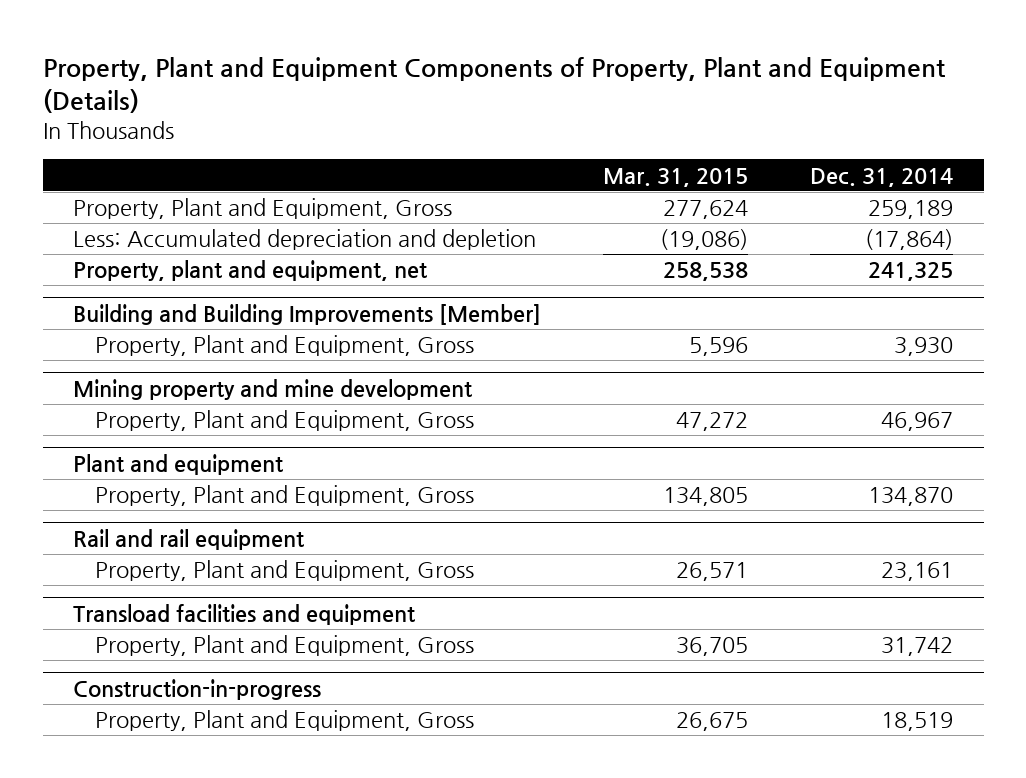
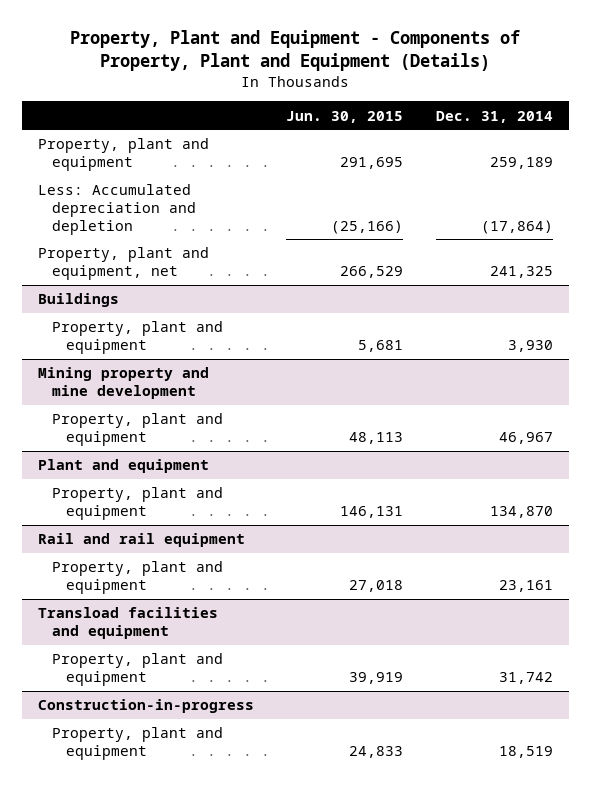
- Property, Plant and Equipment Components of Property, Plant and Equipment (Details)
+ Property, Plant and Equipment - Components of Property, Plant and Equipment (Details)
- | Mar. 31, 2015 | Dec. 31, 2014
+ | Jun. 30, 2015 | Dec. 31, 2014
- Property, Plant and Equipment, Gross | 277,624 | 259,189
+ Property, plant and equipment | 291,695 | 259,189
- Building and Building Improvements [Member]
- Property, Plant and Equipment, Gross | 5,596 | 3,930
+ Buildings
+ Property, plant and equipment | 5,681 | 3,930
@ Mining property and mine development
- Property, Plant and Equipment, Gross | 47,272 | 46,967
+ Property, plant and equipment | 48,113 | 46,967
@ Plant and equipment
- Property, Plant and Equipment, Gross | 134,805 | 134,870
+ Property, plant and equipment | 146,131 | 134,870
@ Rail and rail equipment
- Property, Plant and Equipment, Gross | 26,571 | 23,161
+ Property, plant and equipment | 27,018 | 23,161
@ Transload facilities and equipment
- Property, Plant and Equipment, Gross | 36,705 | 31,742
+ Property, plant and equipment | 39,919 | 31,742
@ Construction-in-progress
- Property, Plant and Equipment, Gross | 26,675 | 18,519
+ Property, plant and equipment | 24,833 | 18,519

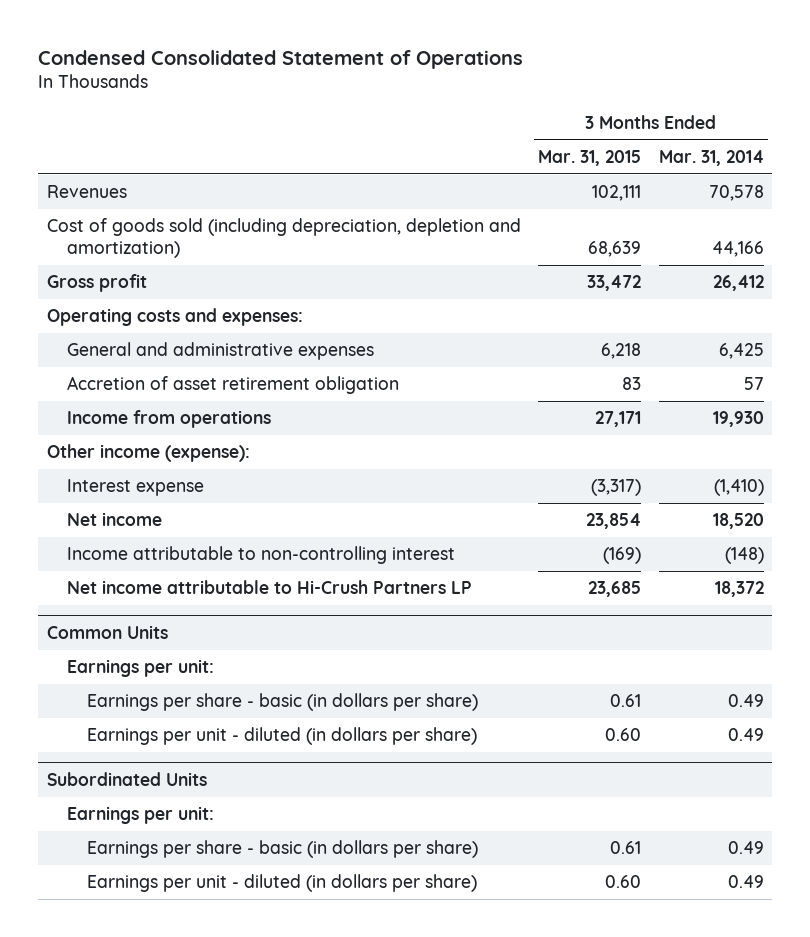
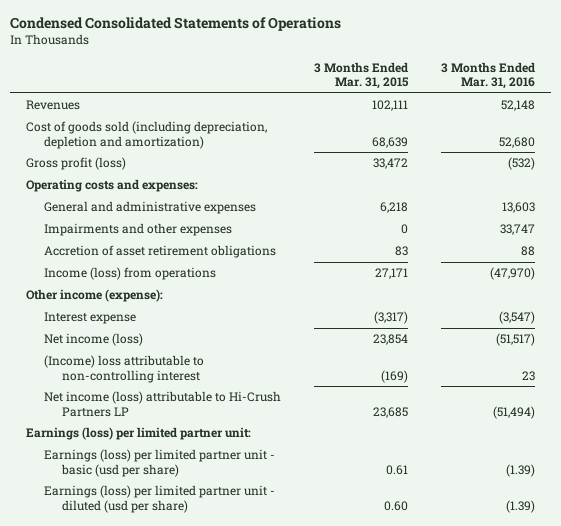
- Condensed Consolidated Statement of Operations
+ Condensed Consolidated Statements of Operations
- | 3 Months Ended Mar. 31, 2015 | 3 Months Ended Mar. 31, 2014
+ | 3 Months Ended Mar. 31, 2015 | 3 Months Ended Mar. 31, 2016
- Gross profit | 33,472 | 26,412
+ Gross profit (loss) | 33,472 | (532)
- Accretion of asset retirement obligation | 83 | 57
- Income from operations | 27,171 | 19,930
+ Impairments and other expenses | 0 | 33,747
+ Accretion of asset retirement obligations | 83 | 88
+ Income (loss) from operations | 27,171 | (47,970)
- Net income | 23,854 | 18,520
- Income attributable to non-controlling interest | (169) | (148)
- Net income attributable to Hi-Crush Partners LP | 23,685 | 18,372
- Common Units
- Earnings per unit:
- Earnings per share - basic (in dollars per share) | 0.61 | 0.49
- Earnings per unit - diluted (in dollars per share) | 0.60 | 0.49
- Subordinated Units
- Earnings per unit:
- Earnings per share - basic (in dollars per share) | 0.61 | 0.49
- Earnings per unit - diluted (in dollars per share) | 0.60 | 0.49
+ Net income (loss) | 23,854 | (51,517)
+ (Income) loss attributable to non-controlling interest | (169) | 23
+ Net income (loss) attributable to Hi-Crush Partners LP | 23,685 | (51,494)
+ Earnings (loss) per limited partner unit:
+ Earnings (loss) per limited partner unit - basic (usd per share) | 0.61 | (1.39)
+ Earnings (loss) per limited partner unit - diluted (usd per share) | 0.60 | (1.39)

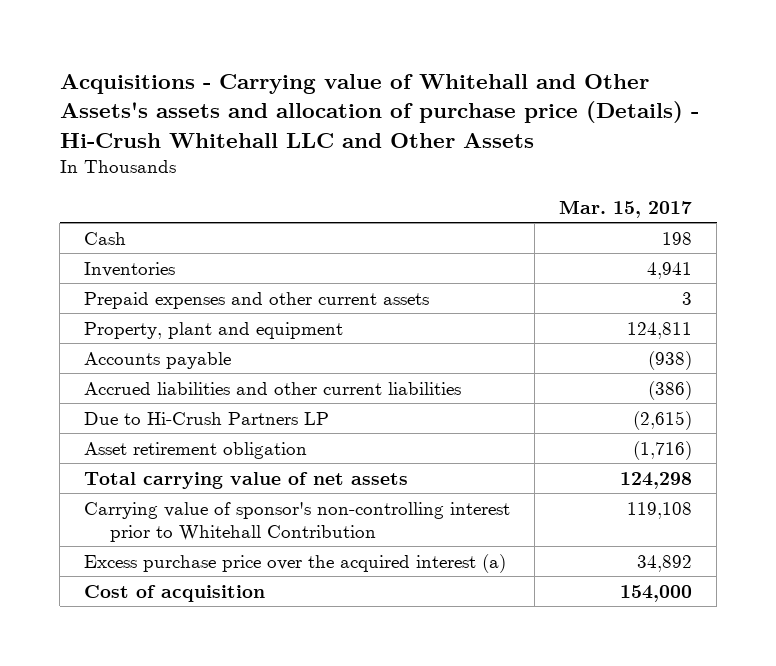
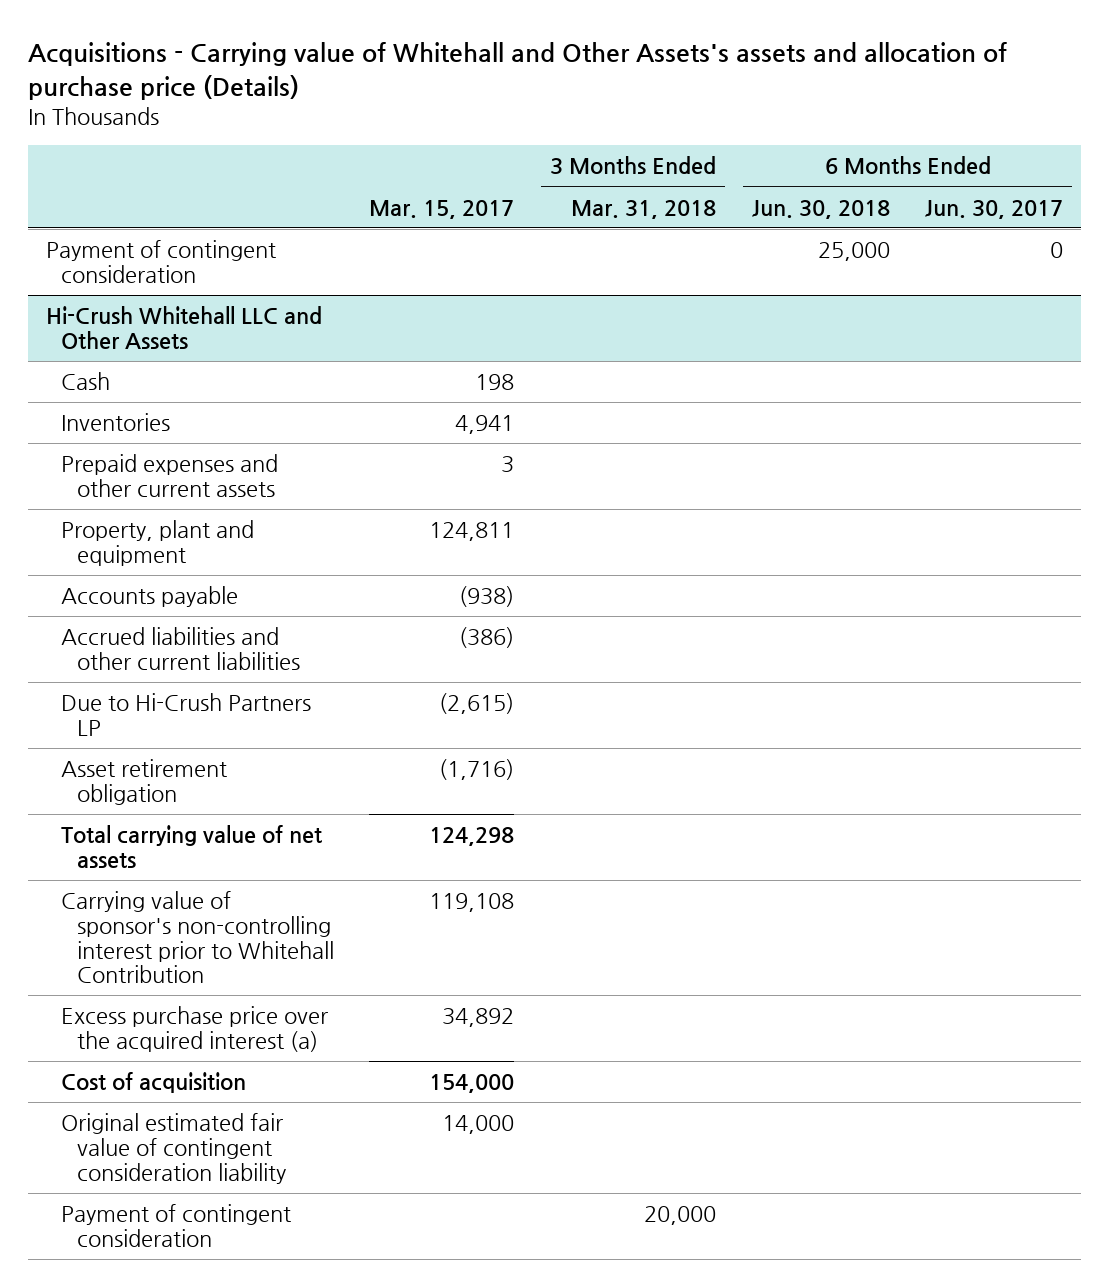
- Acquisitions - Carrying value of Whitehall and Other Assets's assets and allocation of purchase price (Details) - Hi-Crush Whitehall LLC and Other Assets
+ Acquisitions - Carrying value of Whitehall and Other Assets's assets and allocation of purchase price (Details)
- | Mar. 15, 2017
+ | Mar. 15, 2017 | 3 Months Ended Mar. 31, 2018 | 6 Months Ended Jun. 30, 2018 | 6 Months Ended Jun. 30, 2017
+ Payment of contingent consideration | | | 25,000 | 0
+ Hi-Crush Whitehall LLC and Other Assets
+ Original estimated fair value of contingent consideration liability | 14,000 | | |
+ Payment of contingent consideration | | 20,000 | |

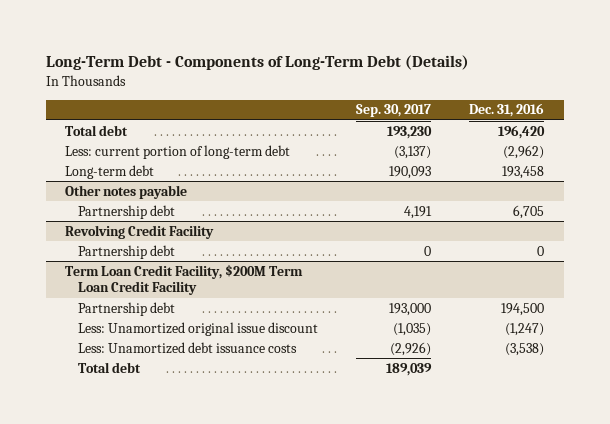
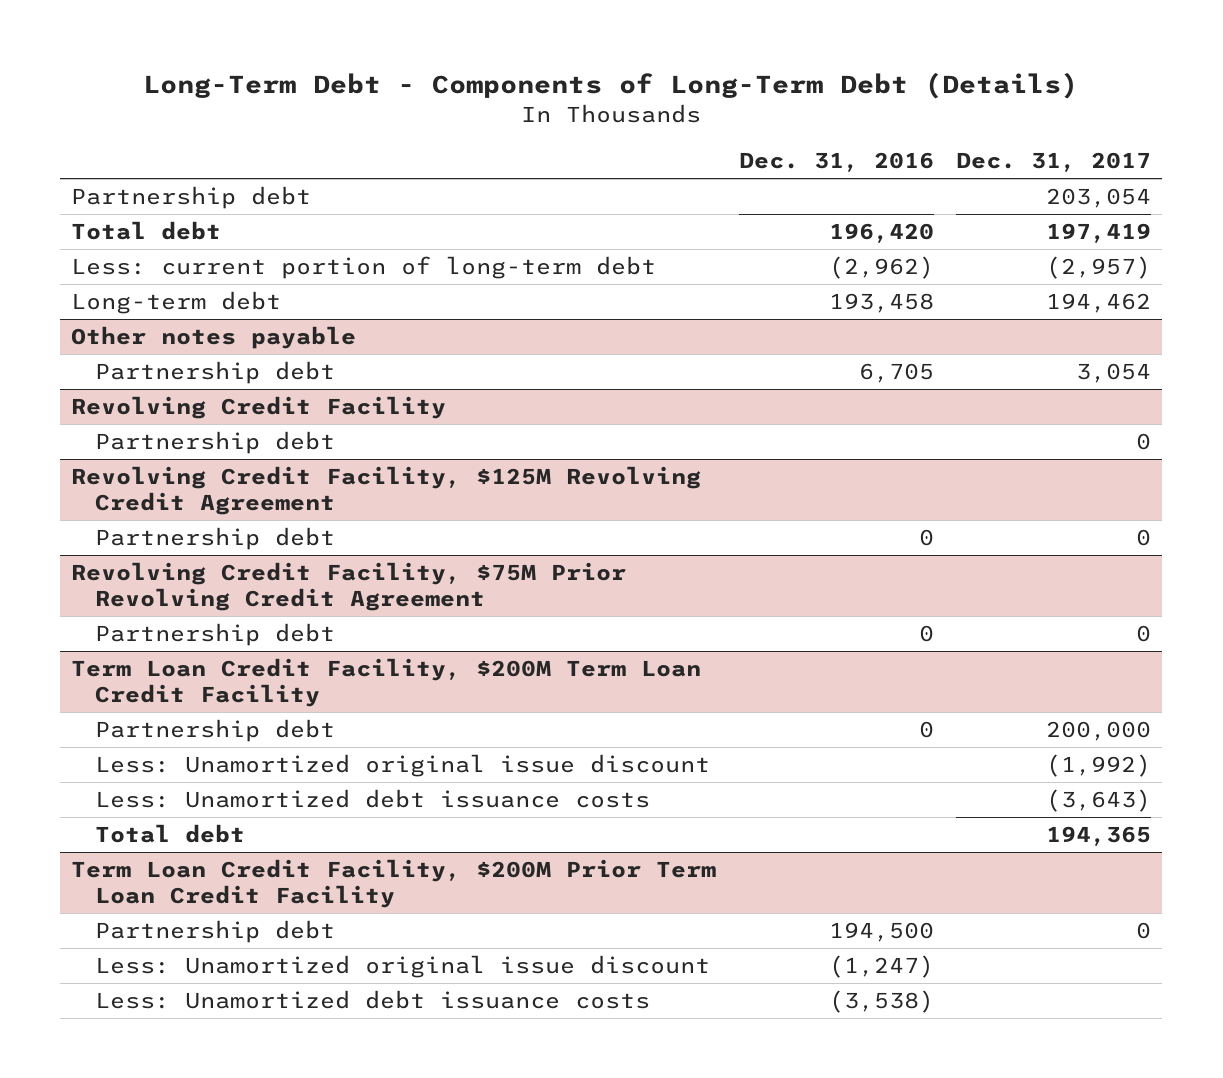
- | Sep. 30, 2017 | Dec. 31, 2016
+ | Dec. 31, 2016 | Dec. 31, 2017
+ Partnership debt | | 203,054
@ Revolving Credit Facility
+ Partnership debt | | 0
+ Revolving Credit Facility, $125M Revolving Credit Agreement
+ Revolving Credit Facility, $75M Prior Revolving Credit Agreement
+ Partnership debt | 0 | 0
@ Term Loan Credit Facility, $200M Term Loan Credit Facility
+ Partnership debt | 0 | 200,000
+ Less: Unamortized original issue discount | | (1,992)
+ Less: Unamortized debt issuance costs | | (3,643)
moved up: Total debt | | 194,365
+ Term Loan Credit Facility, $200M Prior Term Loan Credit Facility

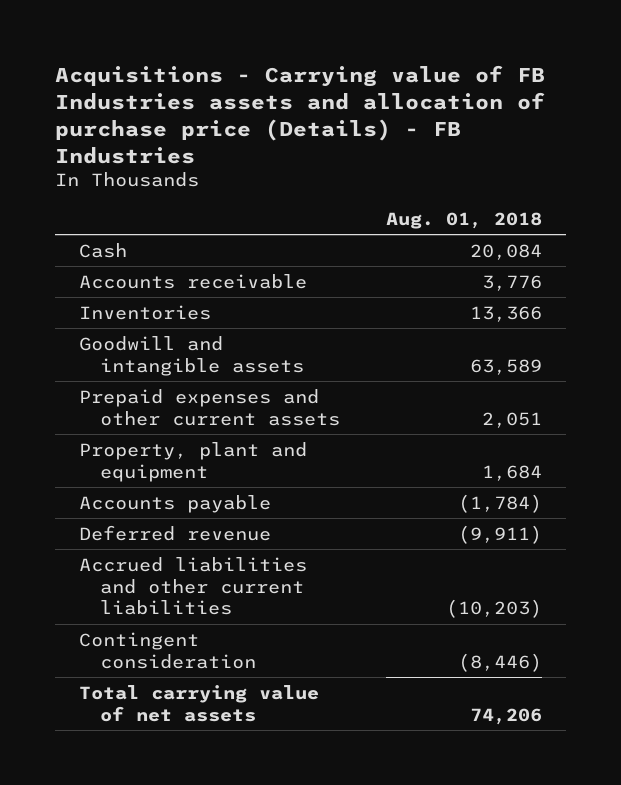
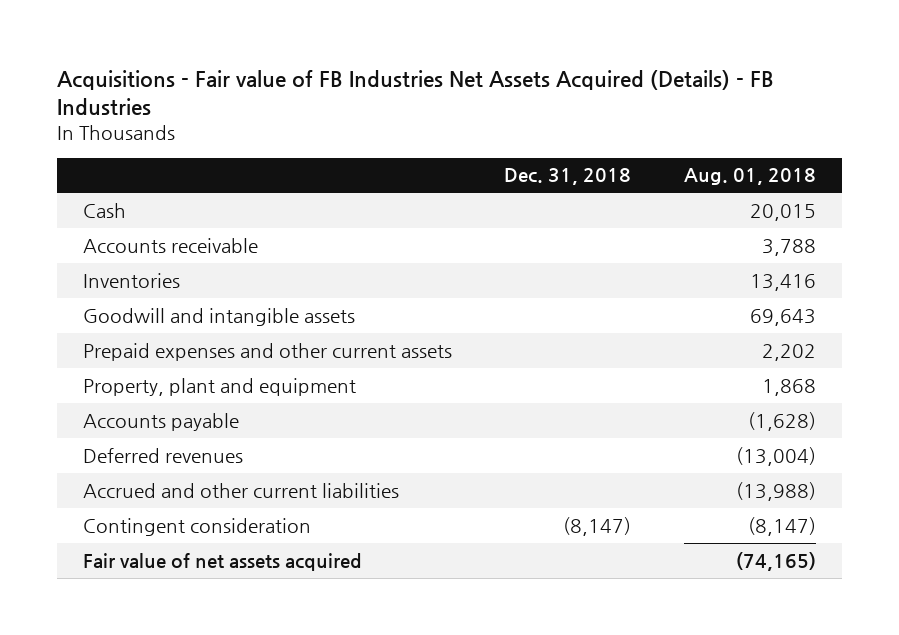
- Acquisitions - Carrying value of FB Industries assets and allocation of purchase price (Details) - FB Industries
+ Acquisitions - Fair value of FB Industries Net Assets Acquired (Details) - FB Industries
- | Aug. 01, 2018
+ | Dec. 31, 2018 | Aug. 01, 2018
- Cash | 20,084
- Accounts receivable | 3,776
- Inventories | 13,366
- Goodwill and intangible assets | 63,589
- Prepaid expenses and other current assets | 2,051
- Property, plant and equipment | 1,684
- Accounts payable | (1,784)
- Deferred revenue | (9,911)
- Accrued liabilities and other current liabilities | (10,203)
- Contingent consideration | (8,446)
- Total carrying value of net assets | 74,206
+ Cash | | 20,015
+ Accounts receivable | | 3,788
+ Inventories | | 13,416
+ Goodwill and intangible assets | | 69,643
+ Prepaid expenses and other current assets | | 2,202
+ Property, plant and equipment | | 1,868
+ Accounts payable | | (1,628)
+ Deferred revenues | | (13,004)
+ Accrued and other current liabilities | | (13,988)
+ Contingent consideration | (8,147) | (8,147)
+ Fair value of net assets acquired | | (74,165)

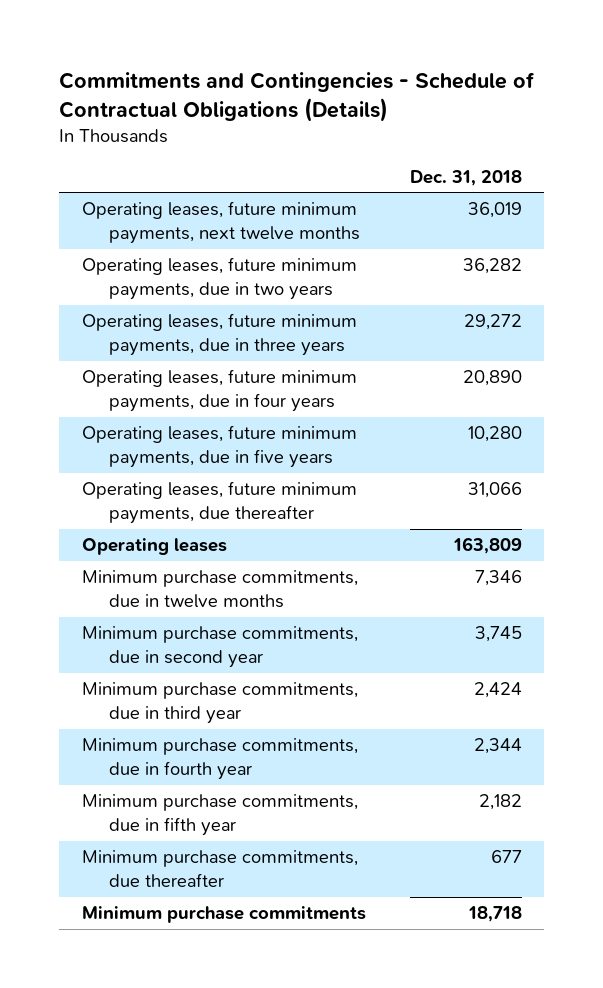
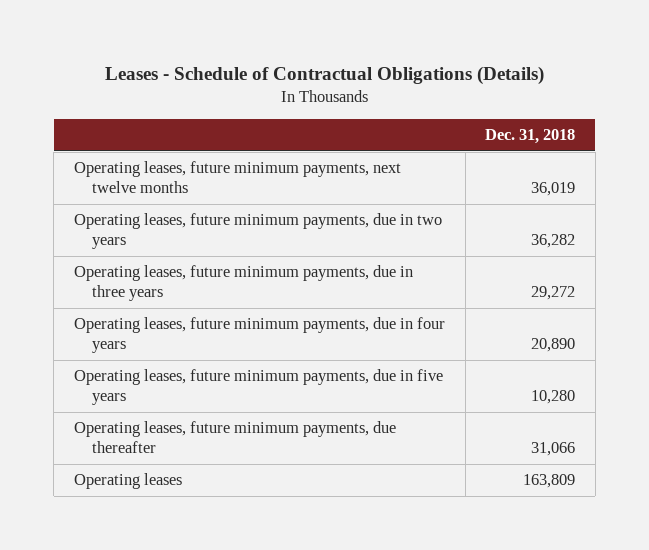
- Commitments and Contingencies - Schedule of Contractual Obligations (Details)
+ Leases - Schedule of Contractual Obligations (Details)
- Minimum purchase commitments, due in twelve months | 7,346
- Minimum purchase commitments, due in second year | 3,745
- Minimum purchase commitments, due in third year | 2,424
- Minimum purchase commitments, due in fourth year | 2,344
- Minimum purchase commitments, due in fifth year | 2,182
- Minimum purchase commitments, due thereafter | 677
- Minimum purchase commitments | 18,718

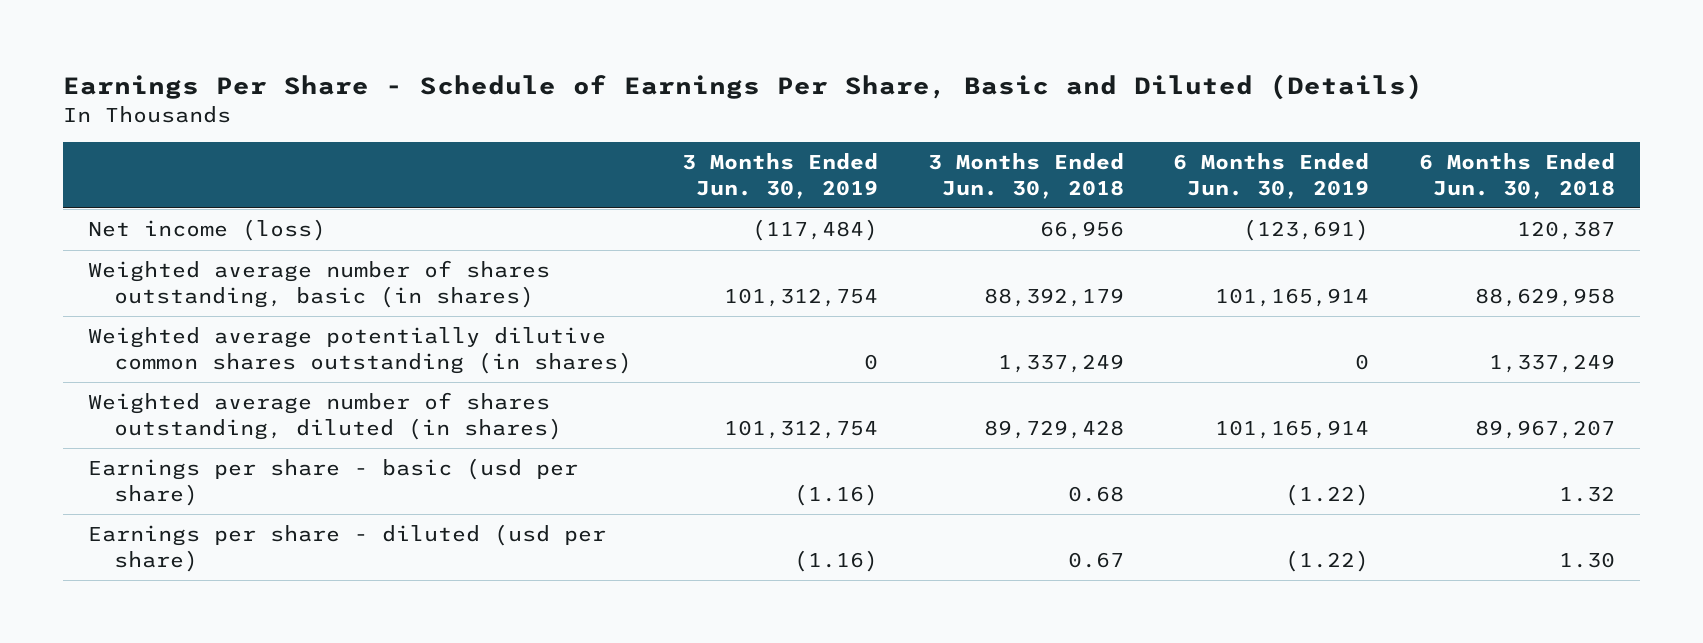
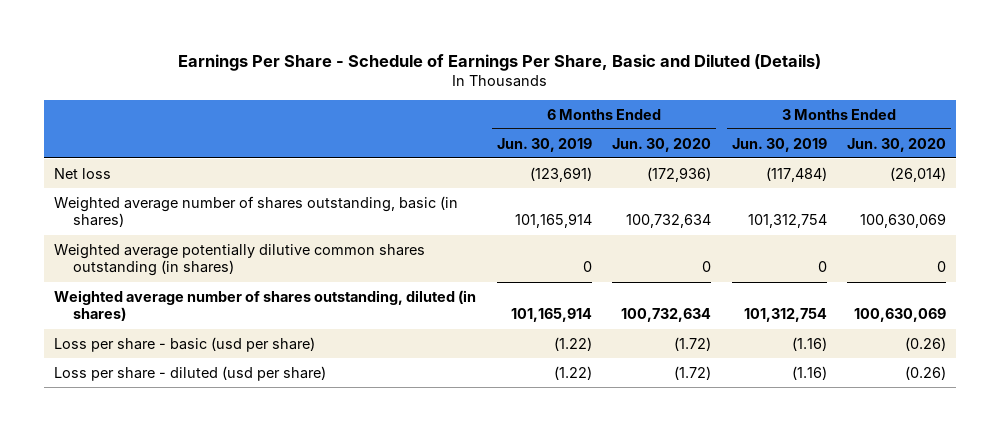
- | 3 Months Ended Jun. 30, 2019 | 3 Months Ended Jun. 30, 2018 | 6 Months Ended Jun. 30, 2019 | 6 Months Ended Jun. 30, 2018
+ | 6 Months Ended Jun. 30, 2019 | 6 Months Ended Jun. 30, 2020 | 3 Months Ended Jun. 30, 2019 | 3 Months Ended Jun. 30, 2020
- Net income (loss) | (117,484) | 66,956 | (123,691) | 120,387
+ Net loss | (123,691) | (172,936) | (117,484) | (26,014)
- Earnings per share - basic (usd per share) | (1.16) | 0.68 | (1.22) | 1.32
- Earnings per share - diluted (usd per share) | (1.16) | 0.67 | (1.22) | 1.30
+ Loss per share - basic (usd per share) | (1.22) | (1.72) | (1.16) | (0.26)
+ Loss per share - diluted (usd per share) | (1.22) | (1.72) | (1.16) | (0.26)

